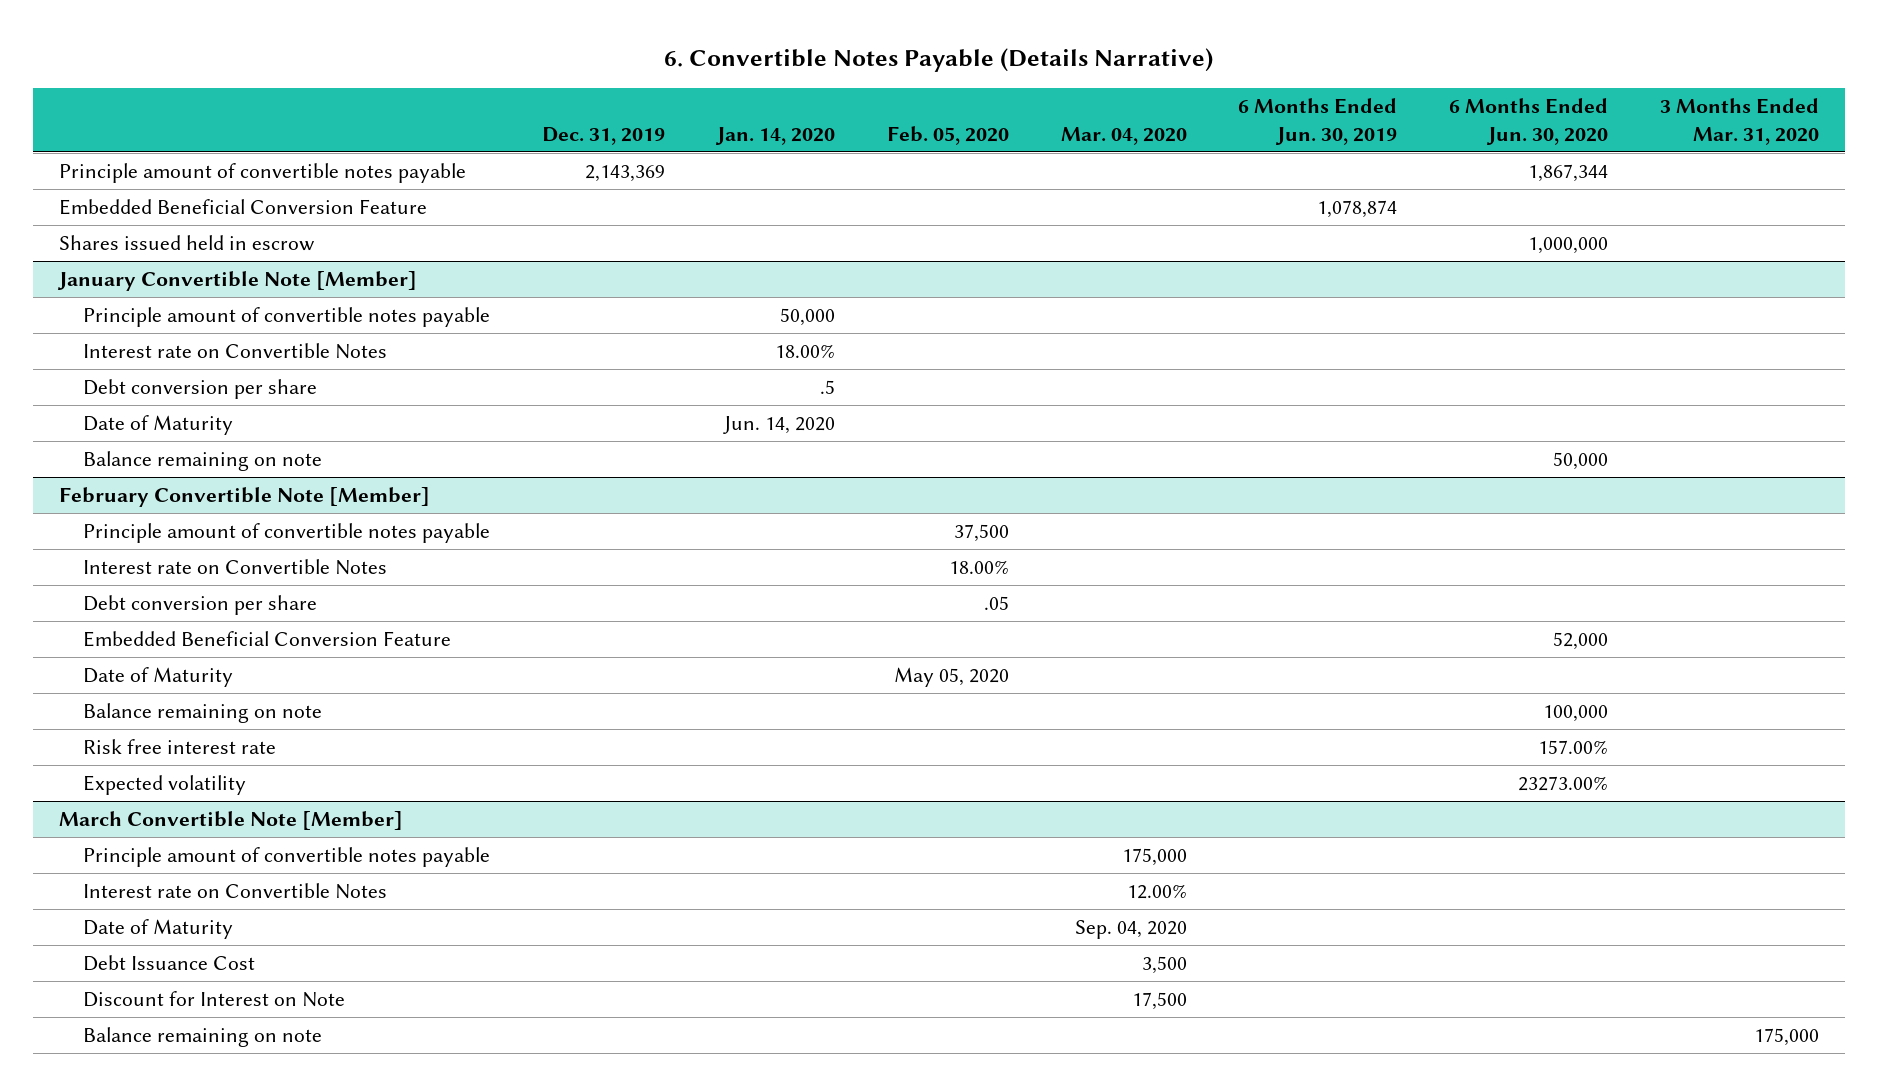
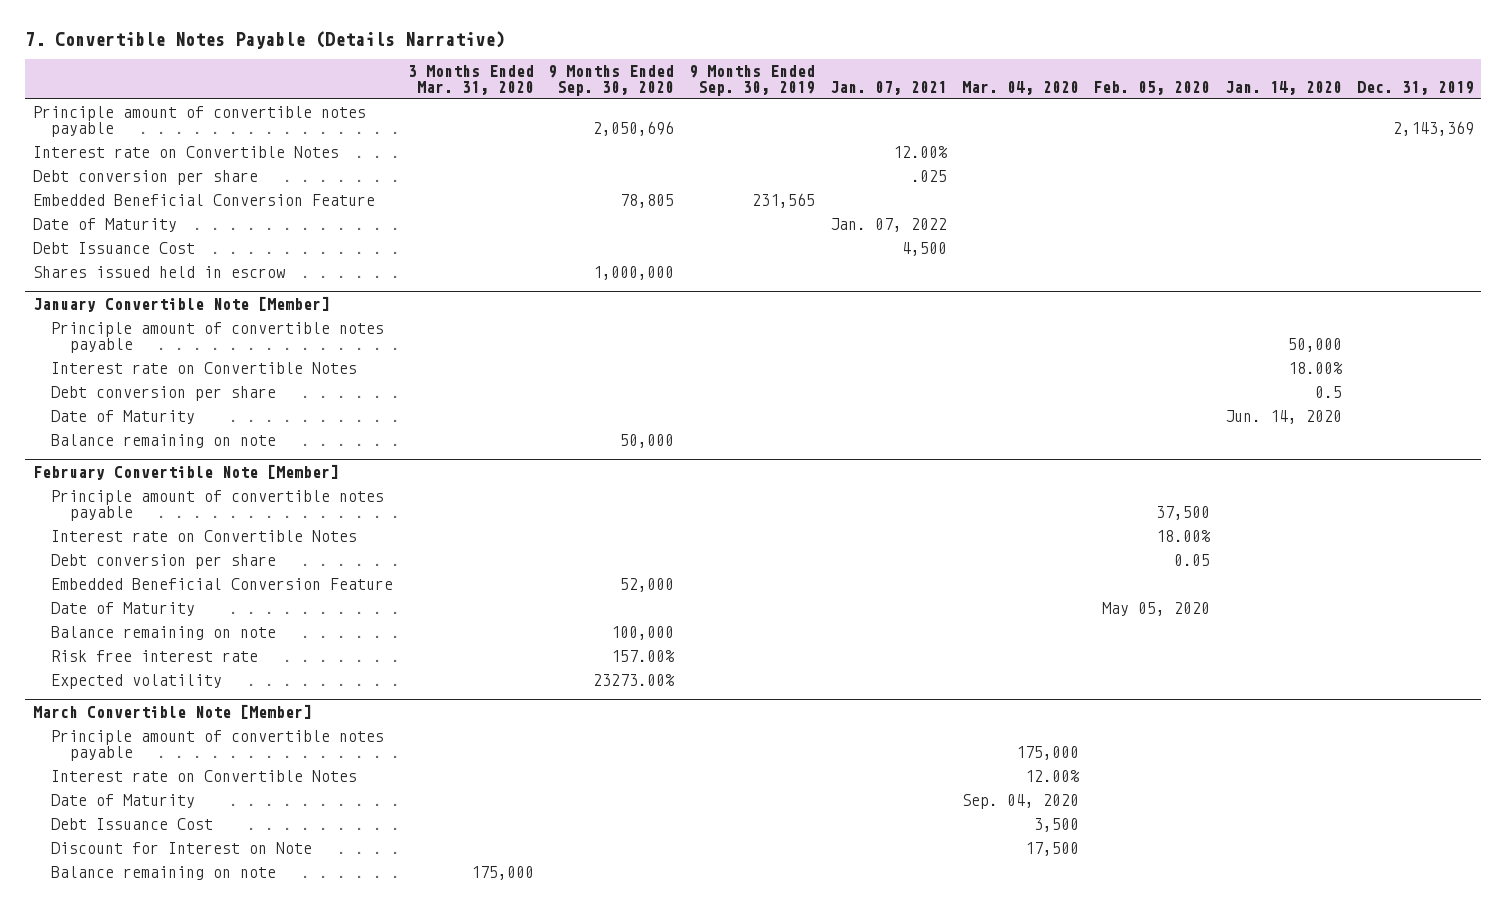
- 6. Convertible Notes Payable (Details Narrative)
+ 7. Convertible Notes Payable (Details Narrative)
- | Dec. 31, 2019 | Jan. 14, 2020 | Feb. 05, 2020 | Mar. 04, 2020 | 6 Months Ended Jun. 30, 2019 | 6 Months Ended Jun. 30, 2020 | 3 Months Ended Mar. 31, 2020
+ | 3 Months Ended Mar. 31, 2020 | 9 Months Ended Sep. 30, 2020 | 9 Months Ended Sep. 30, 2019 | Jan. 07, 2021 | Mar. 04, 2020 | Feb. 05, 2020 | Jan. 14, 2020 | Dec. 31, 2019
+ Interest rate on Convertible Notes | | | | 12.00% | | | |
+ Debt conversion per share | | | | .025 | | | |
+ Date of Maturity | | | | Jan. 07, 2022 | | | |
+ Debt Issuance Cost | | | | 4,500 | | | |
@ January Convertible Note [Member]
- Debt conversion per share | | .5 | | | | |
+ Debt conversion per share | | | | | | | 0.5 |
@ February Convertible Note [Member]
- Debt conversion per share | | | .05 | | | |
+ Debt conversion per share | | | | | | 0.05 | |

